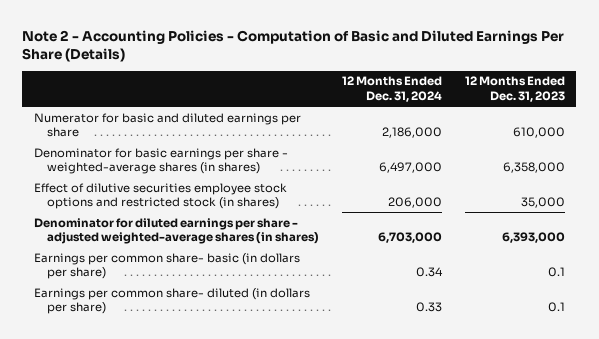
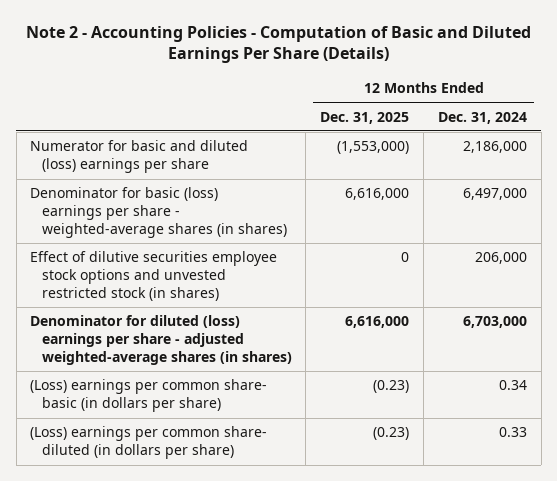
- | 12 Months Ended Dec. 31, 2024 | 12 Months Ended Dec. 31, 2023
+ | 12 Months Ended Dec. 31, 2025 | 12 Months Ended Dec. 31, 2024
- Numerator for basic and diluted earnings per share | 2,186,000 | 610,000
- Denominator for basic earnings per share - weighted-average shares (in shares) | 6,497,000 | 6,358,000
- Effect of dilutive securities employee stock options and restricted stock (in shares) | 206,000 | 35,000
- Denominator for diluted earnings per share - adjusted weighted-average shares (in shares) | 6,703,000 | 6,393,000
- Earnings per common share- basic (in dollars per share) | 0.34 | 0.1
- Earnings per common share- diluted (in dollars per share) | 0.33 | 0.1
+ Numerator for basic and diluted (loss) earnings per share | (1,553,000) | 2,186,000
+ Denominator for basic (loss) earnings per share - weighted-average shares (in shares) | 6,616,000 | 6,497,000
+ Effect of dilutive securities employee stock options and unvested restricted stock (in shares) | 0 | 206,000
+ Denominator for diluted (loss) earnings per share - adjusted weighted-average shares (in shares) | 6,616,000 | 6,703,000
+ (Loss) earnings per common share- basic (in dollars per share) | (0.23) | 0.34
+ (Loss) earnings per common share- diluted (in dollars per share) | (0.23) | 0.33

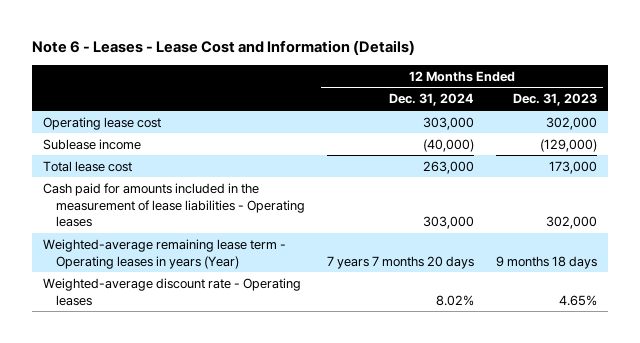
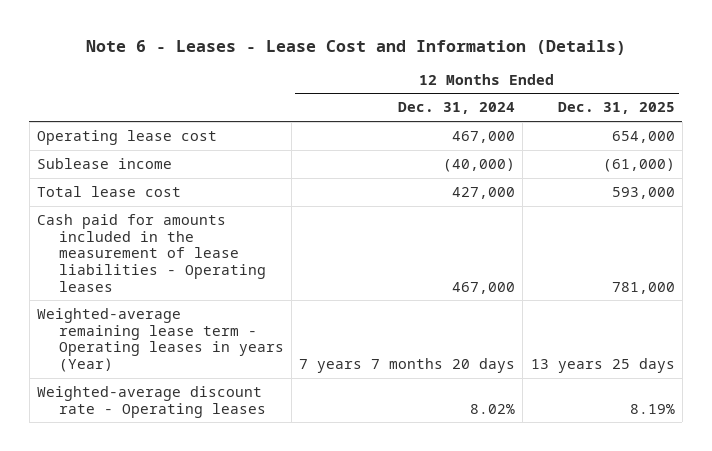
- | 12 Months Ended Dec. 31, 2024 | 12 Months Ended Dec. 31, 2023
+ | 12 Months Ended Dec. 31, 2024 | 12 Months Ended Dec. 31, 2025
- Operating lease cost | 303,000 | 302,000
+ Operating lease cost | 467,000 | 654,000
- Total lease cost | 263,000 | 173,000
- Cash paid for amounts included in the measurement of lease liabilities - Operating leases | 303,000 | 302,000
+ Total lease cost | 427,000 | 593,000
+ Cash paid for amounts included in the measurement of lease liabilities - Operating leases | 467,000 | 781,000

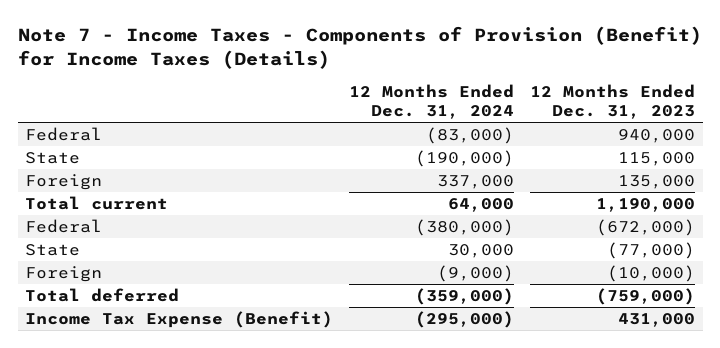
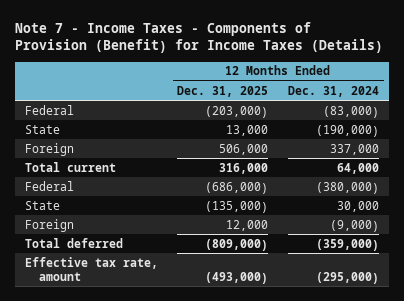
- | 12 Months Ended Dec. 31, 2024 | 12 Months Ended Dec. 31, 2023
+ | 12 Months Ended Dec. 31, 2025 | 12 Months Ended Dec. 31, 2024
- Income Tax Expense (Benefit) | (295,000) | 431,000
+ Effective tax rate, amount | (493,000) | (295,000)

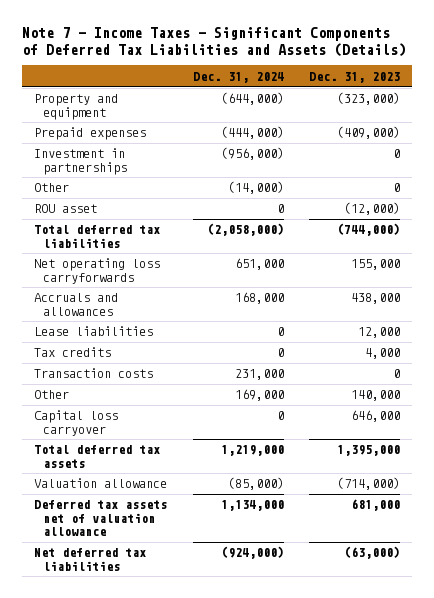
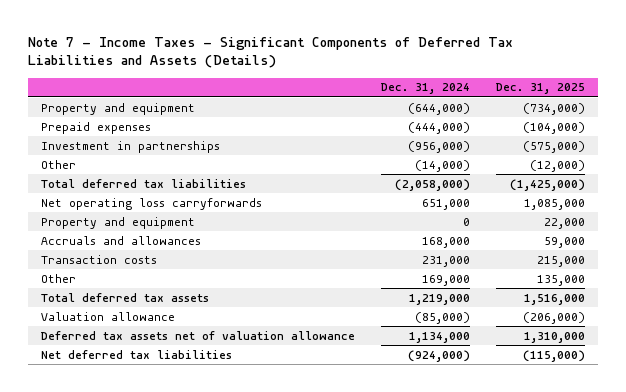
- | Dec. 31, 2024 | Dec. 31, 2023
+ | Dec. 31, 2024 | Dec. 31, 2025
- ROU asset | 0 | (12,000)
+ Property and equipment | 0 | 22,000
- Lease liabilities | 0 | 12,000
- Tax credits | 0 | 4,000
- Capital loss carryover | 0 | 646,000

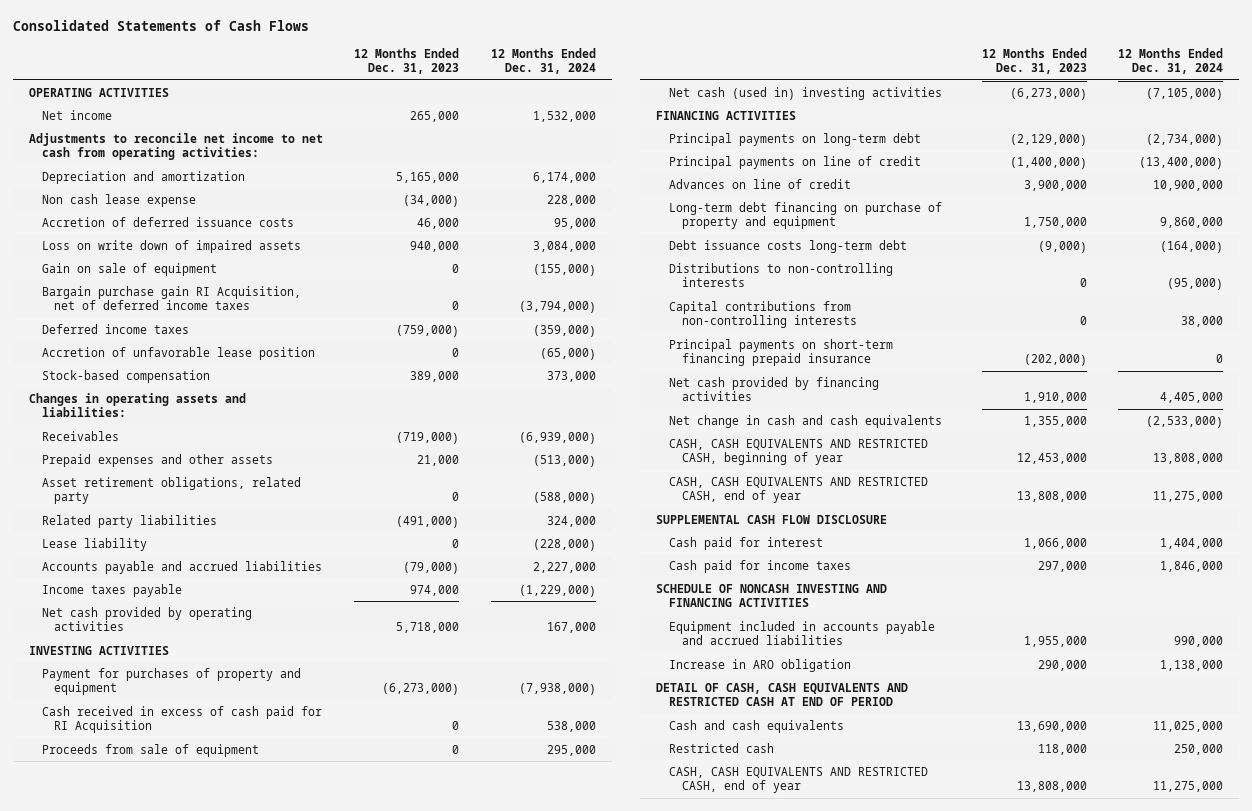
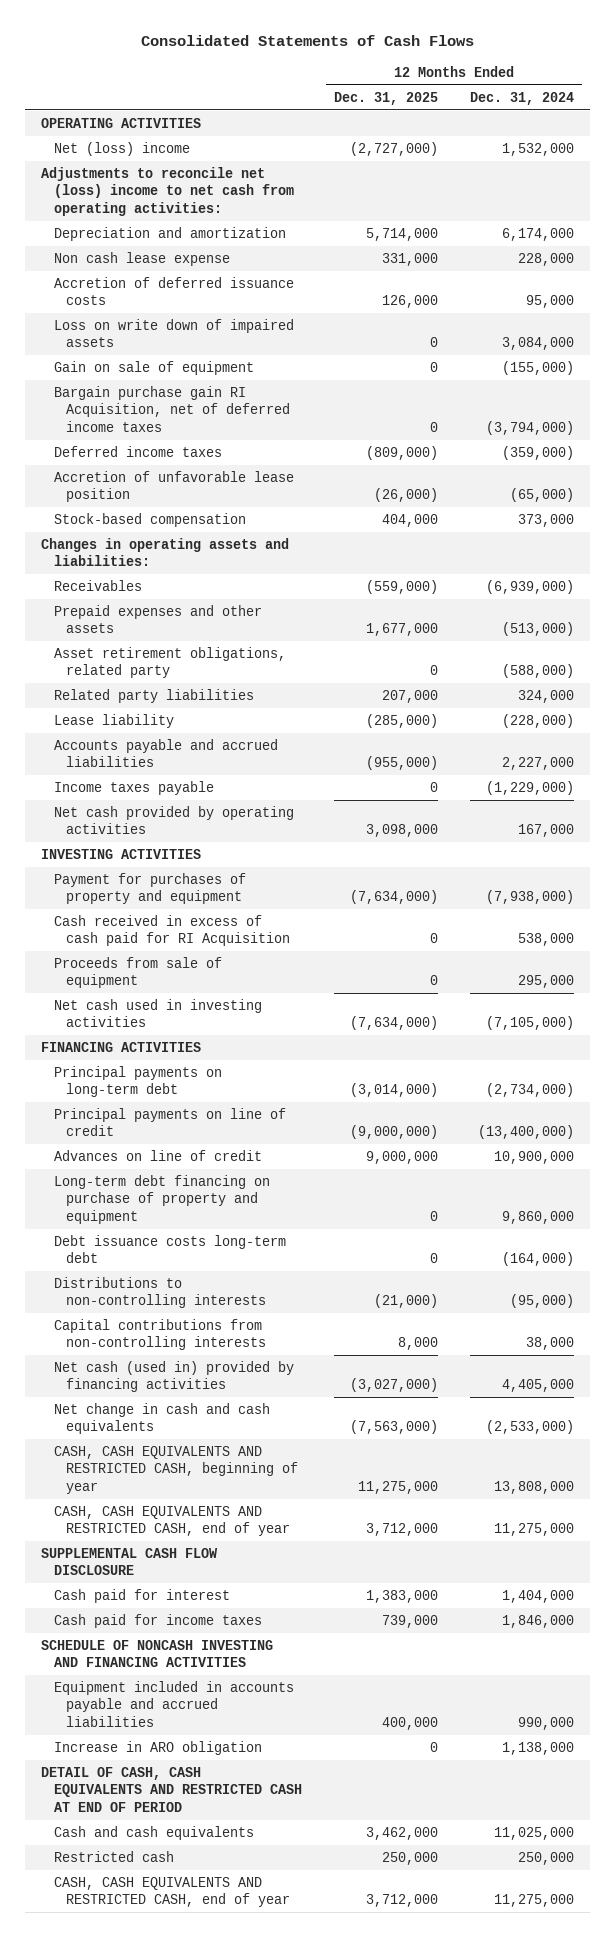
- | 12 Months Ended Dec. 31, 2023 | 12 Months Ended Dec. 31, 2024
+ | 12 Months Ended Dec. 31, 2025 | 12 Months Ended Dec. 31, 2024
- Net income | 265,000 | 1,532,000
- Adjustments to reconcile net income to net cash from operating activities:
+ Net (loss) income | (2,727,000) | 1,532,000
+ Adjustments to reconcile net (loss) income to net cash from operating activities:
- Net cash (used in) investing activities | (6,273,000) | (7,105,000)
+ Net cash used in investing activities | (7,634,000) | (7,105,000)
- Principal payments on short-term financing prepaid insurance | (202,000) | 0
- Net cash provided by financing activities | 1,910,000 | 4,405,000
+ Net cash (used in) provided by financing activities | (3,027,000) | 4,405,000

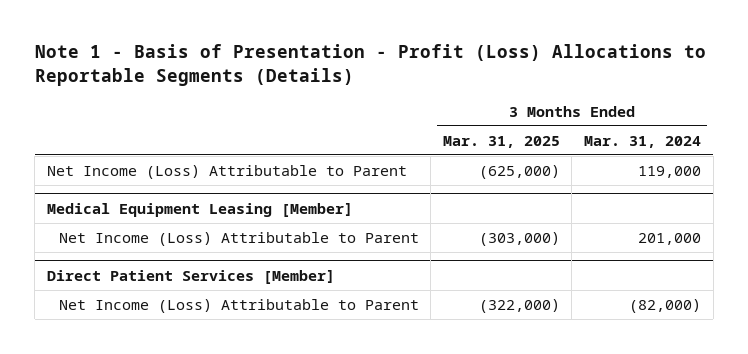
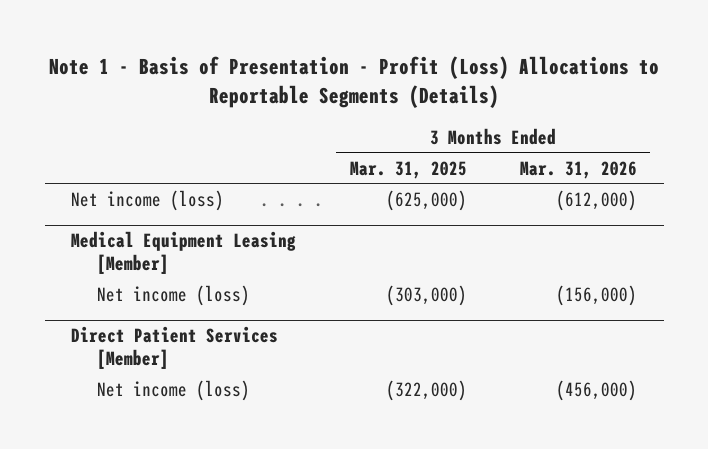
- | 3 Months Ended Mar. 31, 2025 | 3 Months Ended Mar. 31, 2024
+ | 3 Months Ended Mar. 31, 2025 | 3 Months Ended Mar. 31, 2026
- Net Income (Loss) Attributable to Parent | (625,000) | 119,000
+ Net income (loss) | (625,000) | (612,000)
@ Medical Equipment Leasing [Member]
- Net Income (Loss) Attributable to Parent | (303,000) | 201,000
+ Net income (loss) | (303,000) | (156,000)
@ Direct Patient Services [Member]
- Net Income (Loss) Attributable to Parent | (322,000) | (82,000)
+ Net income (loss) | (322,000) | (456,000)

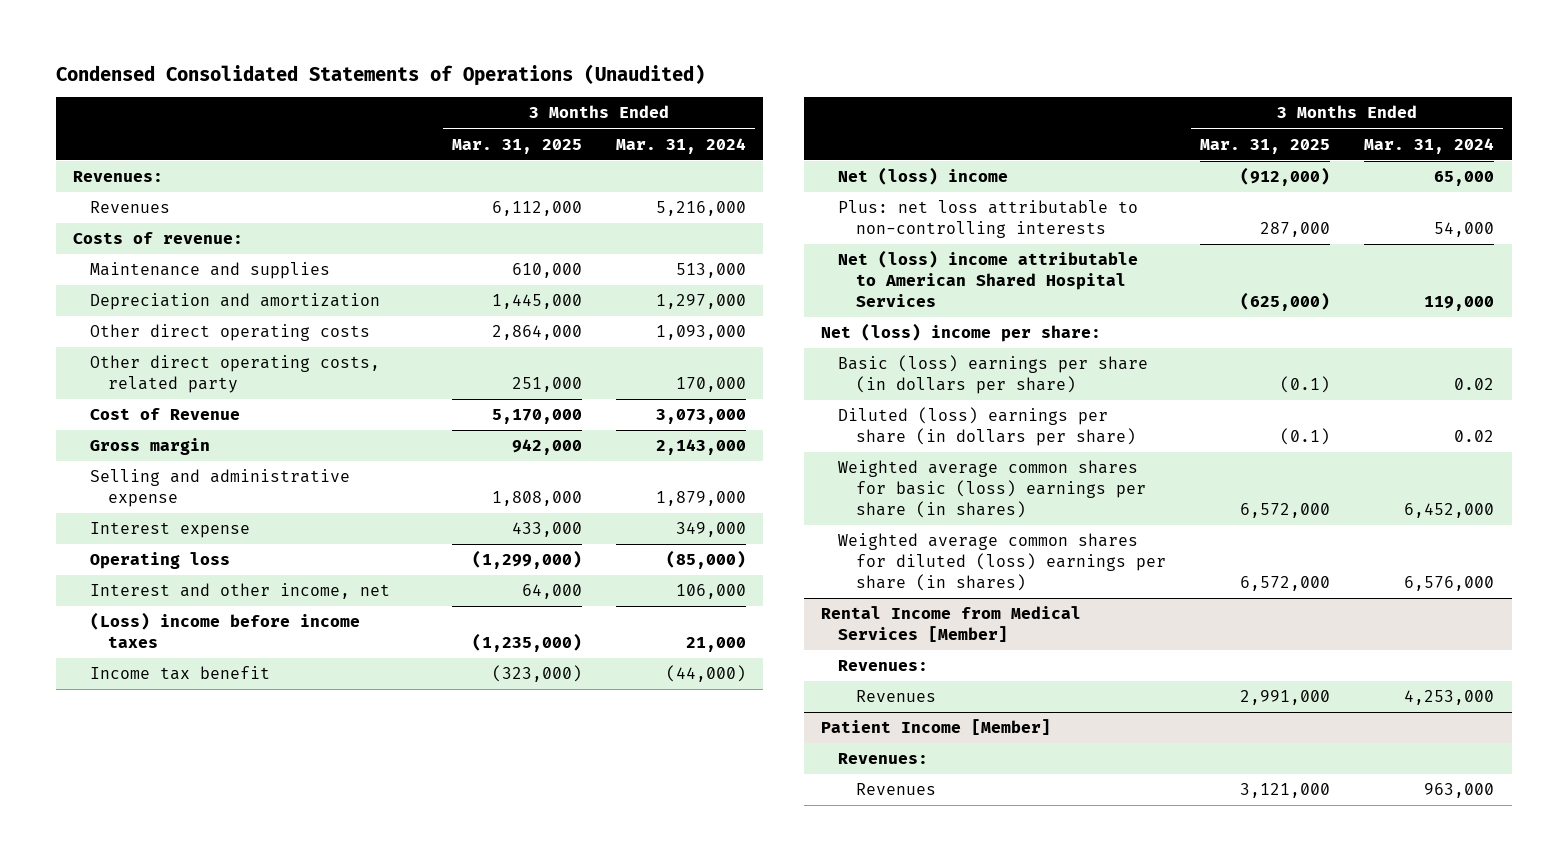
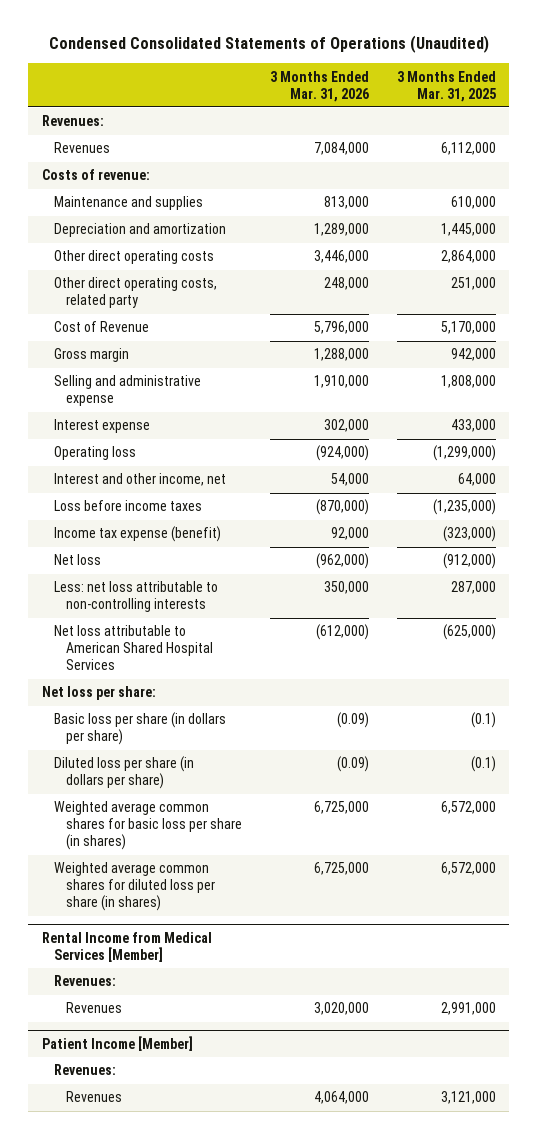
- | 3 Months Ended Mar. 31, 2025 | 3 Months Ended Mar. 31, 2024
+ | 3 Months Ended Mar. 31, 2026 | 3 Months Ended Mar. 31, 2025
- (Loss) income before income taxes | (1,235,000) | 21,000
- Income tax benefit | (323,000) | (44,000)
- Net (loss) income | (912,000) | 65,000
- Plus: net loss attributable to non-controlling interests | 287,000 | 54,000
- Net (loss) income attributable to American Shared Hospital Services | (625,000) | 119,000
- Net (loss) income per share:
- Basic (loss) earnings per share (in dollars per share) | (0.1) | 0.02
- Diluted (loss) earnings per share (in dollars per share) | (0.1) | 0.02
- Weighted average common shares for basic (loss) earnings per share (in shares) | 6,572,000 | 6,452,000
- Weighted average common shares for diluted (loss) earnings per share (in shares) | 6,572,000 | 6,576,000
+ Loss before income taxes | (870,000) | (1,235,000)
+ Income tax expense (benefit) | 92,000 | (323,000)
+ Net loss | (962,000) | (912,000)
+ Less: net loss attributable to non-controlling interests | 350,000 | 287,000
+ Net loss attributable to American Shared Hospital Services | (612,000) | (625,000)
+ Net loss per share:
+ Basic loss per share (in dollars per share) | (0.09) | (0.1)
+ Diluted loss per share (in dollars per share) | (0.09) | (0.1)
+ Weighted average common shares for basic loss per share (in shares) | 6,725,000 | 6,572,000
+ Weighted average common shares for diluted loss per share (in shares) | 6,725,000 | 6,572,000

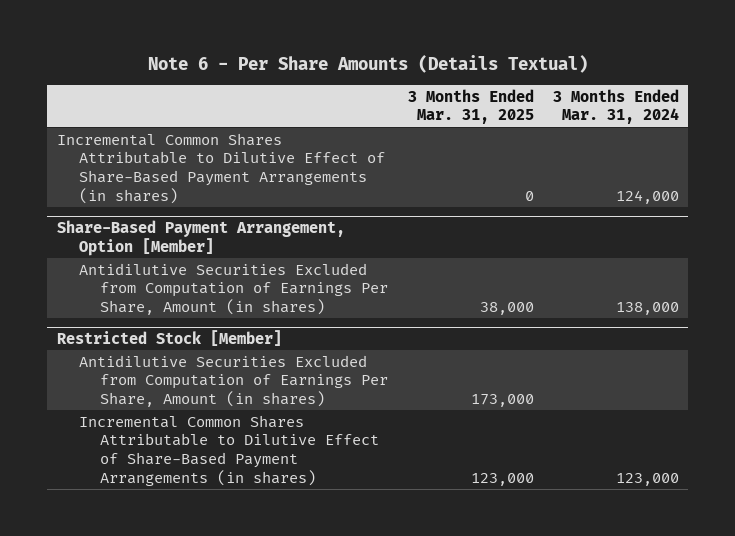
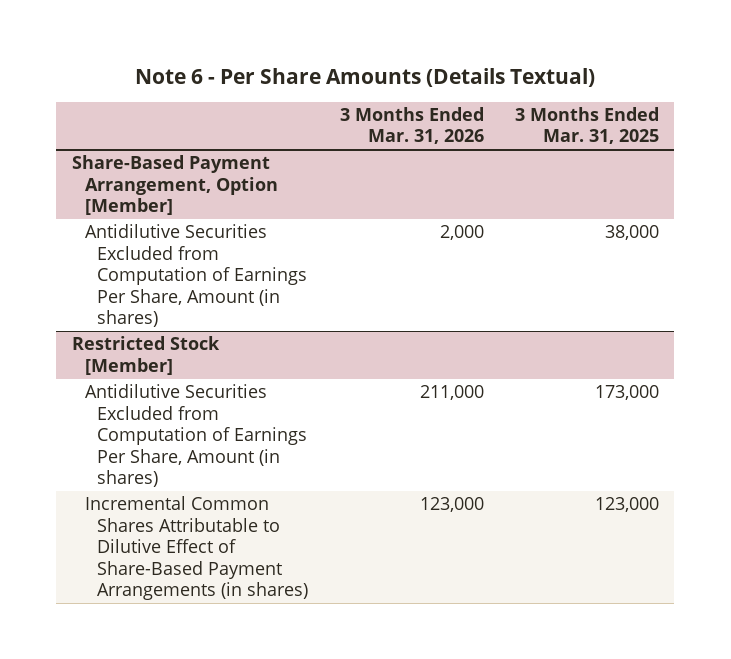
- | 3 Months Ended Mar. 31, 2025 | 3 Months Ended Mar. 31, 2024
+ | 3 Months Ended Mar. 31, 2026 | 3 Months Ended Mar. 31, 2025
- Incremental Common Shares Attributable to Dilutive Effect of Share-Based Payment Arrangements (in shares) | 0 | 124,000

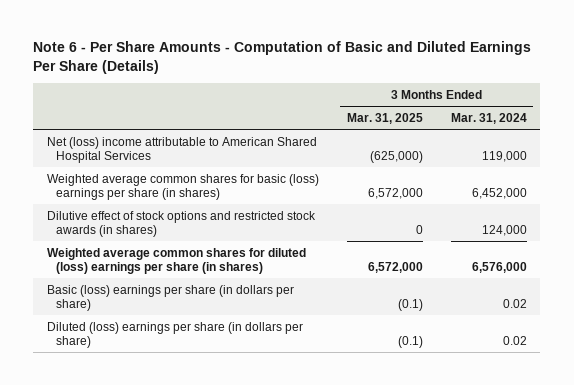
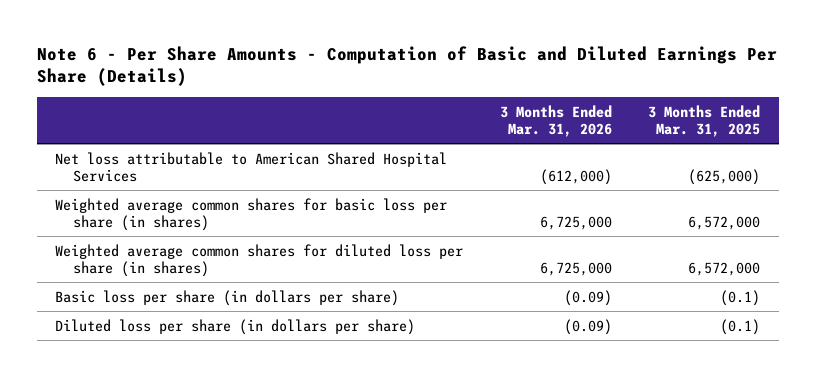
- | 3 Months Ended Mar. 31, 2025 | 3 Months Ended Mar. 31, 2024
+ | 3 Months Ended Mar. 31, 2026 | 3 Months Ended Mar. 31, 2025
- Net (loss) income attributable to American Shared Hospital Services | (625,000) | 119,000
- Weighted average common shares for basic (loss) earnings per share (in shares) | 6,572,000 | 6,452,000
- Dilutive effect of stock options and restricted stock awards (in shares) | 0 | 124,000
- Weighted average common shares for diluted (loss) earnings per share (in shares) | 6,572,000 | 6,576,000
- Basic (loss) earnings per share (in dollars per share) | (0.1) | 0.02
- Diluted (loss) earnings per share (in dollars per share) | (0.1) | 0.02
+ Net loss attributable to American Shared Hospital Services | (612,000) | (625,000)
+ Weighted average common shares for basic loss per share (in shares) | 6,725,000 | 6,572,000
+ Weighted average common shares for diluted loss per share (in shares) | 6,725,000 | 6,572,000
+ Basic loss per share (in dollars per share) | (0.09) | (0.1)
+ Diluted loss per share (in dollars per share) | (0.09) | (0.1)

